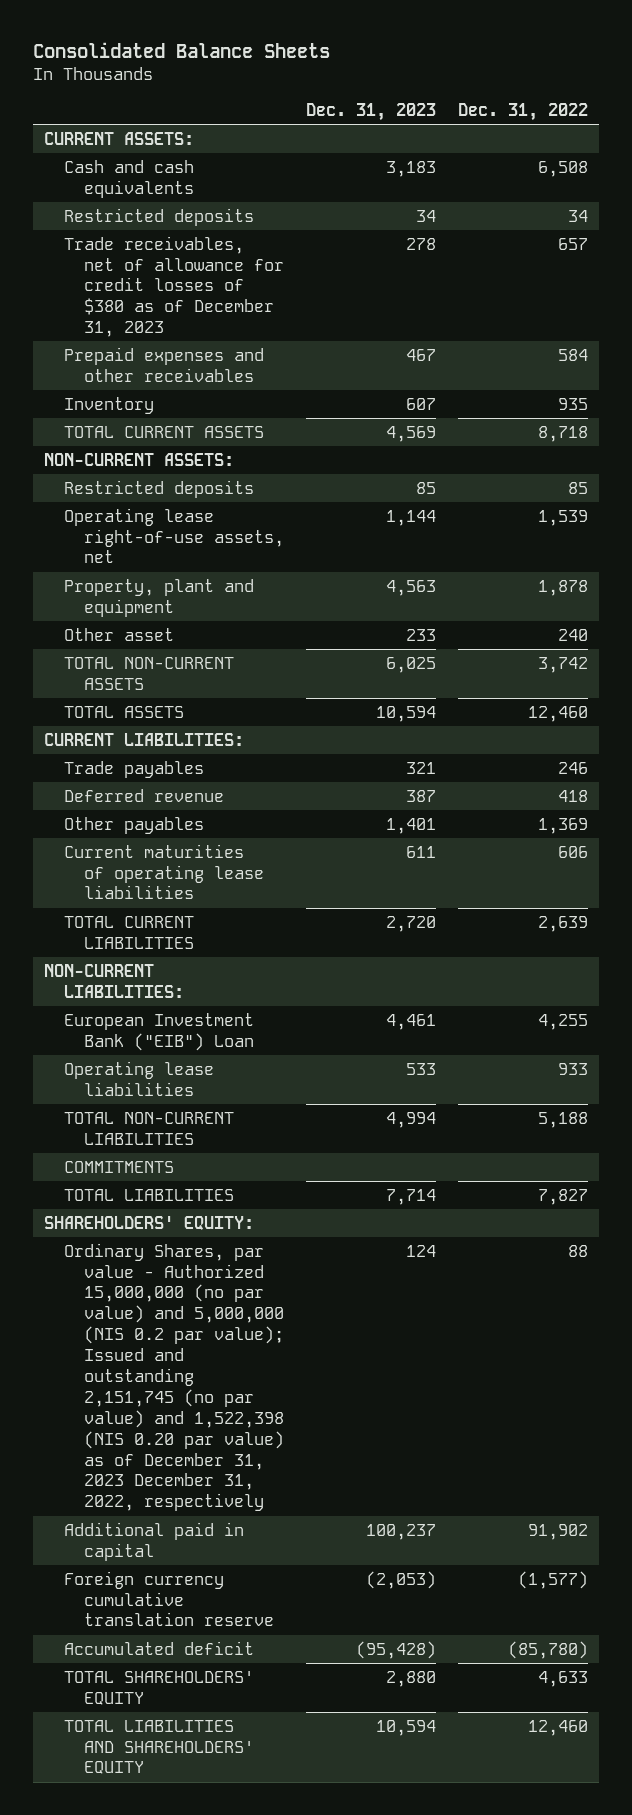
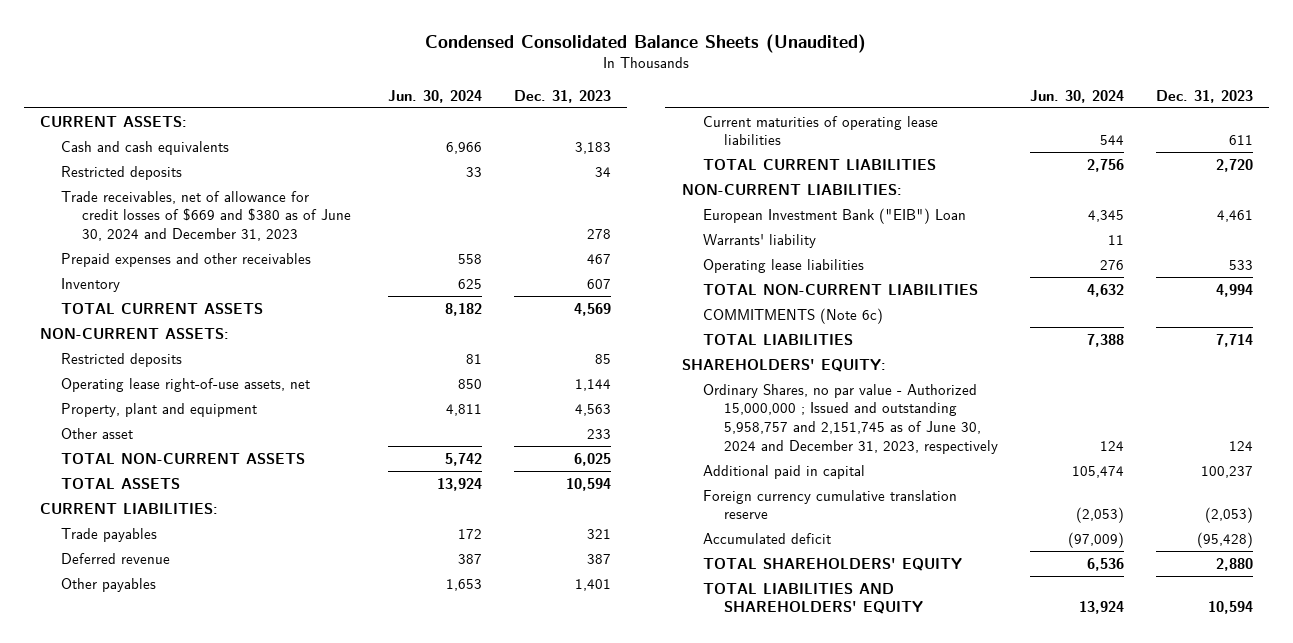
- Consolidated Balance Sheets
+ Condensed Consolidated Balance Sheets (Unaudited)
- | Dec. 31, 2023 | Dec. 31, 2022
+ | Jun. 30, 2024 | Dec. 31, 2023
- Trade receivables, net of allowance for credit losses of $380 as of December 31, 2023 | 278 | 657
+ Trade receivables, net of allowance for credit losses of $669 and $380 as of June 30, 2024 and December 31, 2023 | | 278
+ Warrants' liability | 11 |
- COMMITMENTS
+ COMMITMENTS (Note 6c)
- Ordinary Shares, par value - Authorized 15,000,000 (no par value) and 5,000,000 (NIS 0.2 par value); Issued and outstanding 2,151,745 (no par value) and 1,522,398 (NIS 0.20 par value) as of December 31, 2023 December 31, 2022, respectively | 124 | 88
+ Ordinary Shares, no par value - Authorized 15,000,000 ; Issued and outstanding 5,958,757 and 2,151,745 as of June 30, 2024 and December 31, 2023, respectively | 124 | 124

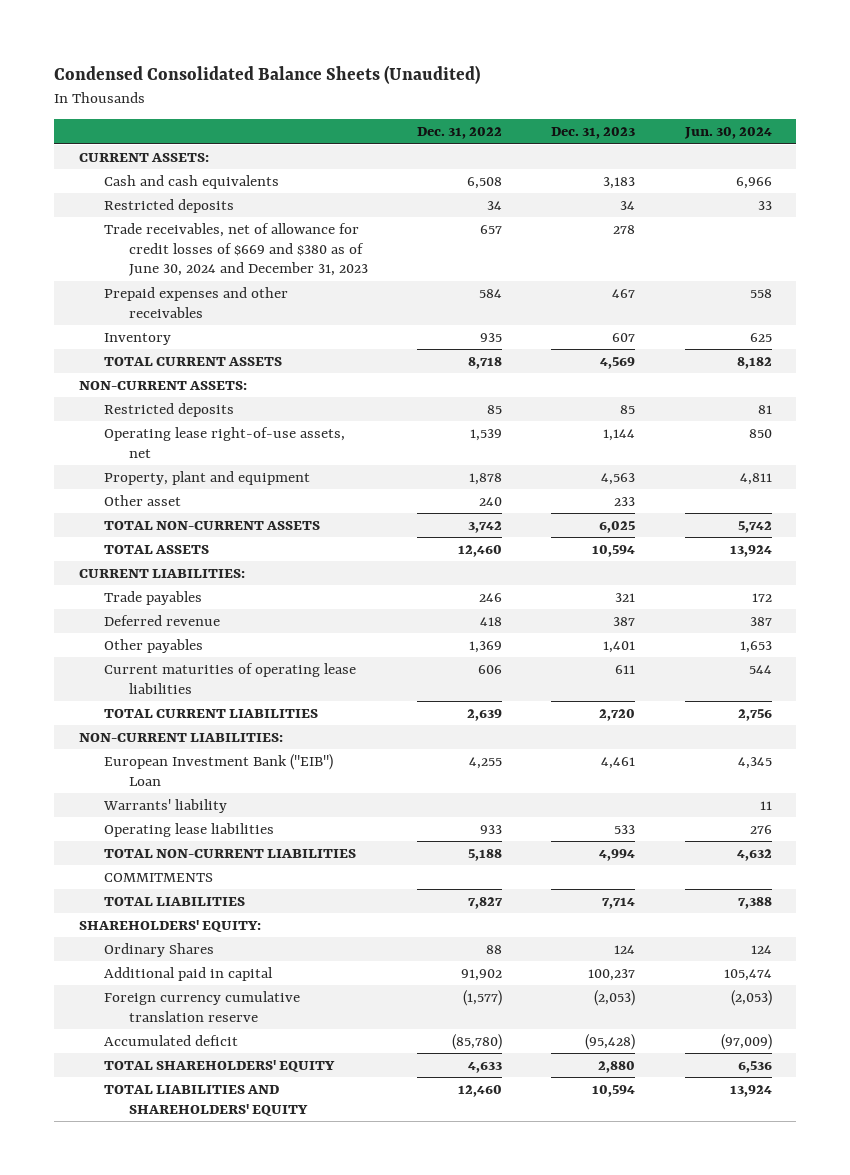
- | Jun. 30, 2024 | Dec. 31, 2023
+ | Dec. 31, 2022 | Dec. 31, 2023 | Jun. 30, 2024
- COMMITMENTS (Note 6c)
+ COMMITMENTS
- Ordinary Shares, no par value - Authorized 15,000,000 ; Issued and outstanding 5,958,757 and 2,151,745 as of June 30, 2024 and December 31, 2023, respectively | 124 | 124
+ Ordinary Shares | 88 | 124 | 124

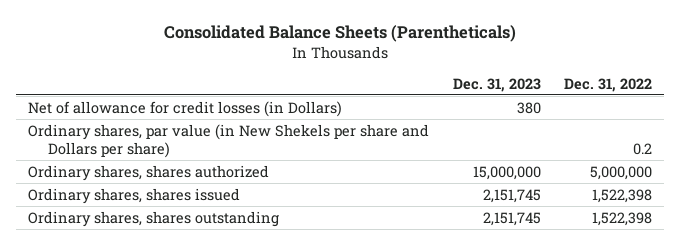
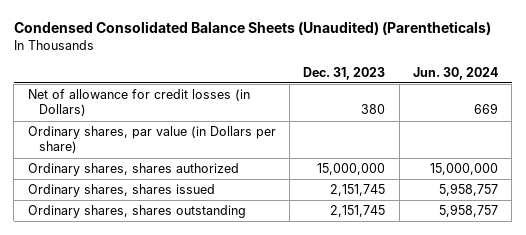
- Consolidated Balance Sheets (Parentheticals)
+ Condensed Consolidated Balance Sheets (Unaudited) (Parentheticals)
- | Dec. 31, 2023 | Dec. 31, 2022
+ | Dec. 31, 2023 | Jun. 30, 2024
- Ordinary shares, par value (in New Shekels per share and Dollars per share) | | 0.2
+ Ordinary shares, par value (in Dollars per share)

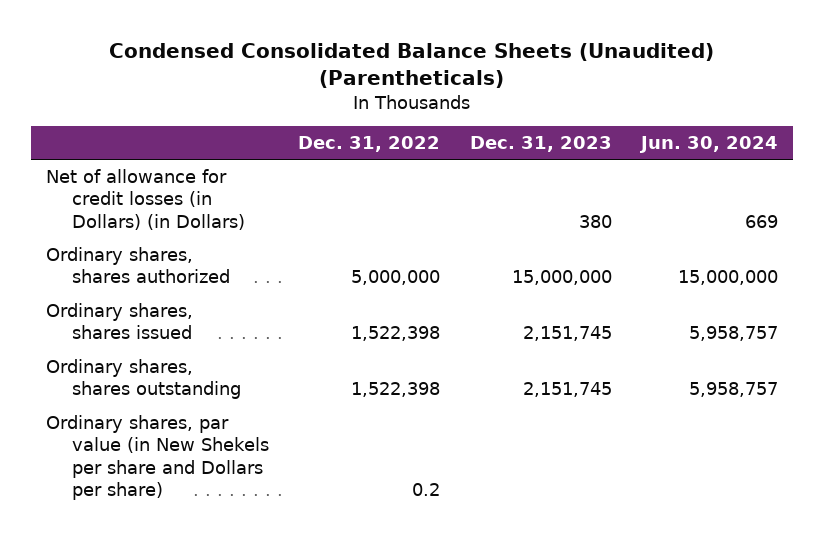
- | Dec. 31, 2023 | Jun. 30, 2024
+ | Dec. 31, 2022 | Dec. 31, 2023 | Jun. 30, 2024
- Net of allowance for credit losses (in Dollars) | 380 | 669
- Ordinary shares, par value (in Dollars per share)
+ Net of allowance for credit losses (in Dollars) (in Dollars) | | 380 | 669
+ Ordinary shares, par value (in New Shekels per share and Dollars per share) | 0.2 | |

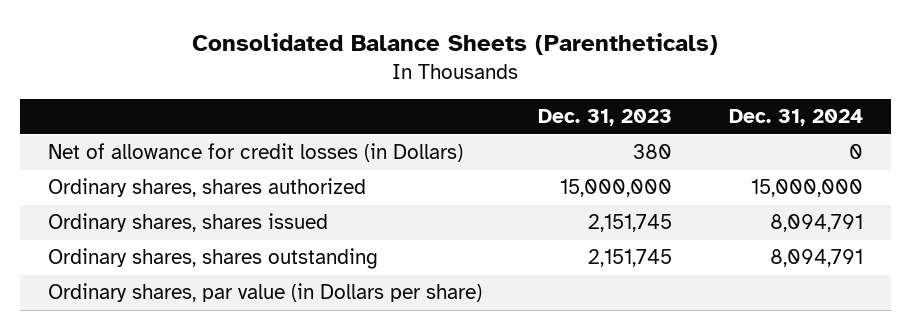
- Condensed Consolidated Balance Sheets (Unaudited) (Parentheticals)
+ Consolidated Balance Sheets (Parentheticals)
- | Dec. 31, 2022 | Dec. 31, 2023 | Jun. 30, 2024
+ | Dec. 31, 2023 | Dec. 31, 2024
- Net of allowance for credit losses (in Dollars) (in Dollars) | | 380 | 669
+ Net of allowance for credit losses (in Dollars) | 380 | 0
- Ordinary shares, par value (in New Shekels per share and Dollars per share) | 0.2 | |
+ Ordinary shares, par value (in Dollars per share)

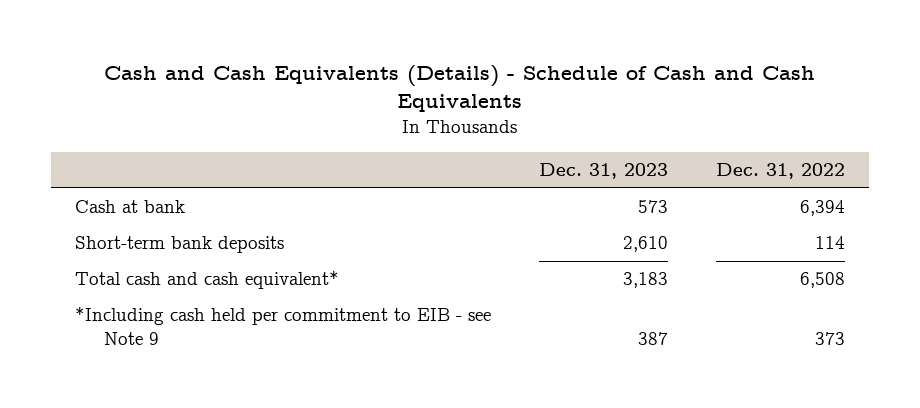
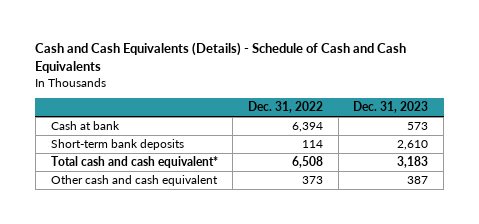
- | Dec. 31, 2023 | Dec. 31, 2022
+ | Dec. 31, 2022 | Dec. 31, 2023
- *Including cash held per commitment to EIB - see Note 9 | 387 | 373
+ Other cash and cash equivalent | 373 | 387

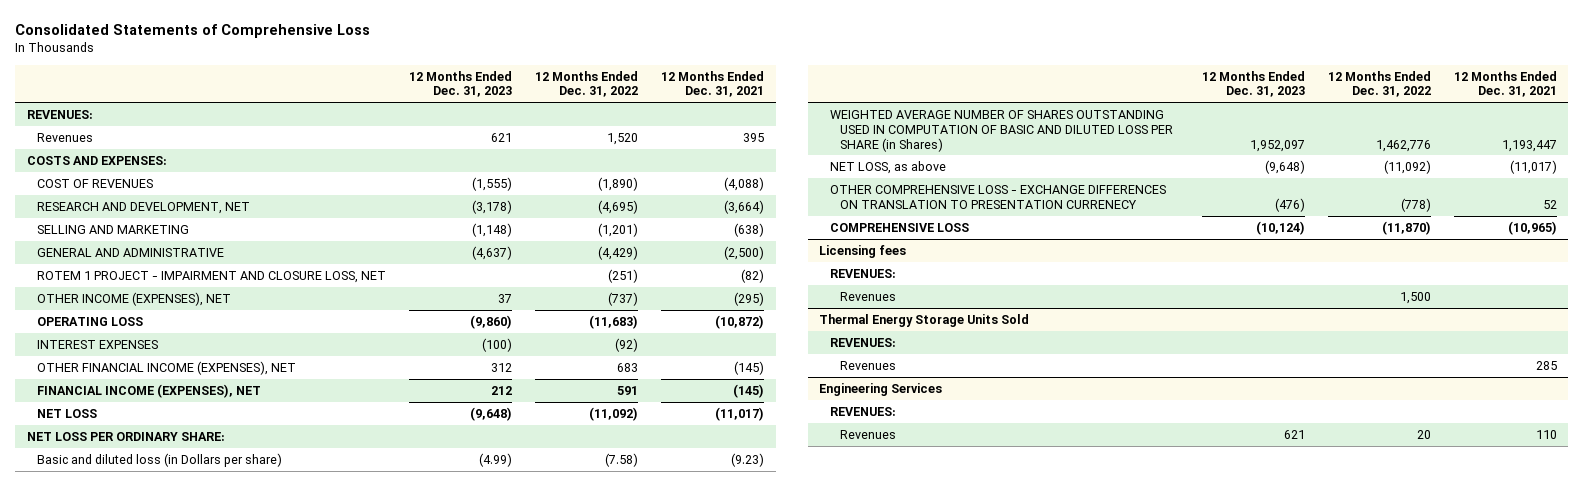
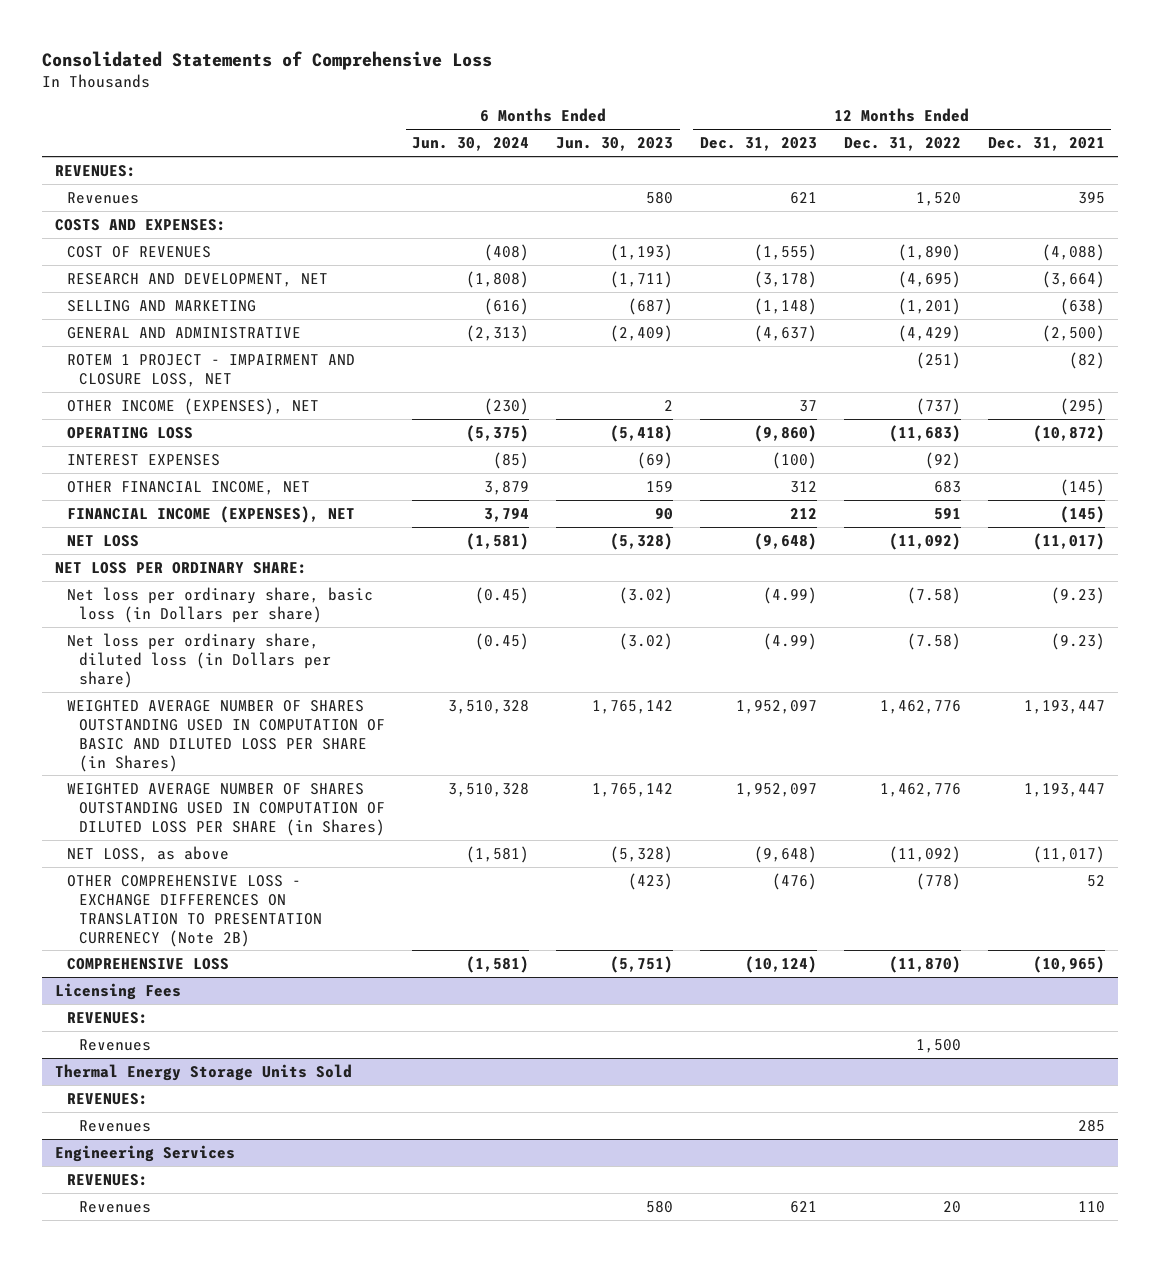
- | 12 Months Ended Dec. 31, 2023 | 12 Months Ended Dec. 31, 2022 | 12 Months Ended Dec. 31, 2021
+ | 6 Months Ended Jun. 30, 2024 | 6 Months Ended Jun. 30, 2023 | 12 Months Ended Dec. 31, 2023 | 12 Months Ended Dec. 31, 2022 | 12 Months Ended Dec. 31, 2021
- OTHER FINANCIAL INCOME (EXPENSES), NET | 312 | 683 | (145)
+ OTHER FINANCIAL INCOME, NET | 3,879 | 159 | 312 | 683 | (145)
- Basic and diluted loss (in Dollars per share) | (4.99) | (7.58) | (9.23)
+ Net loss per ordinary share, basic loss (in Dollars per share) | (0.45) | (3.02) | (4.99) | (7.58) | (9.23)
+ Net loss per ordinary share, diluted loss (in Dollars per share) | (0.45) | (3.02) | (4.99) | (7.58) | (9.23)
+ WEIGHTED AVERAGE NUMBER OF SHARES OUTSTANDING USED IN COMPUTATION OF DILUTED LOSS PER SHARE (in Shares) | 3,510,328 | 1,765,142 | 1,952,097 | 1,462,776 | 1,193,447
- OTHER COMPREHENSIVE LOSS - EXCHANGE DIFFERENCES ON TRANSLATION TO PRESENTATION CURRENECY | (476) | (778) | 52
+ OTHER COMPREHENSIVE LOSS - EXCHANGE DIFFERENCES ON TRANSLATION TO PRESENTATION CURRENECY (Note 2B) | | (423) | (476) | (778) | 52
- Licensing fees
+ Licensing Fees

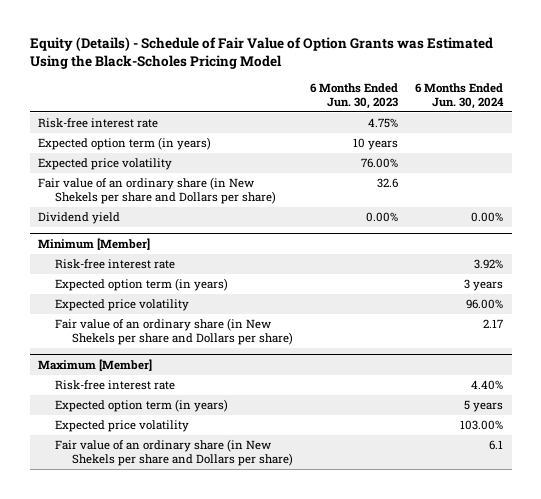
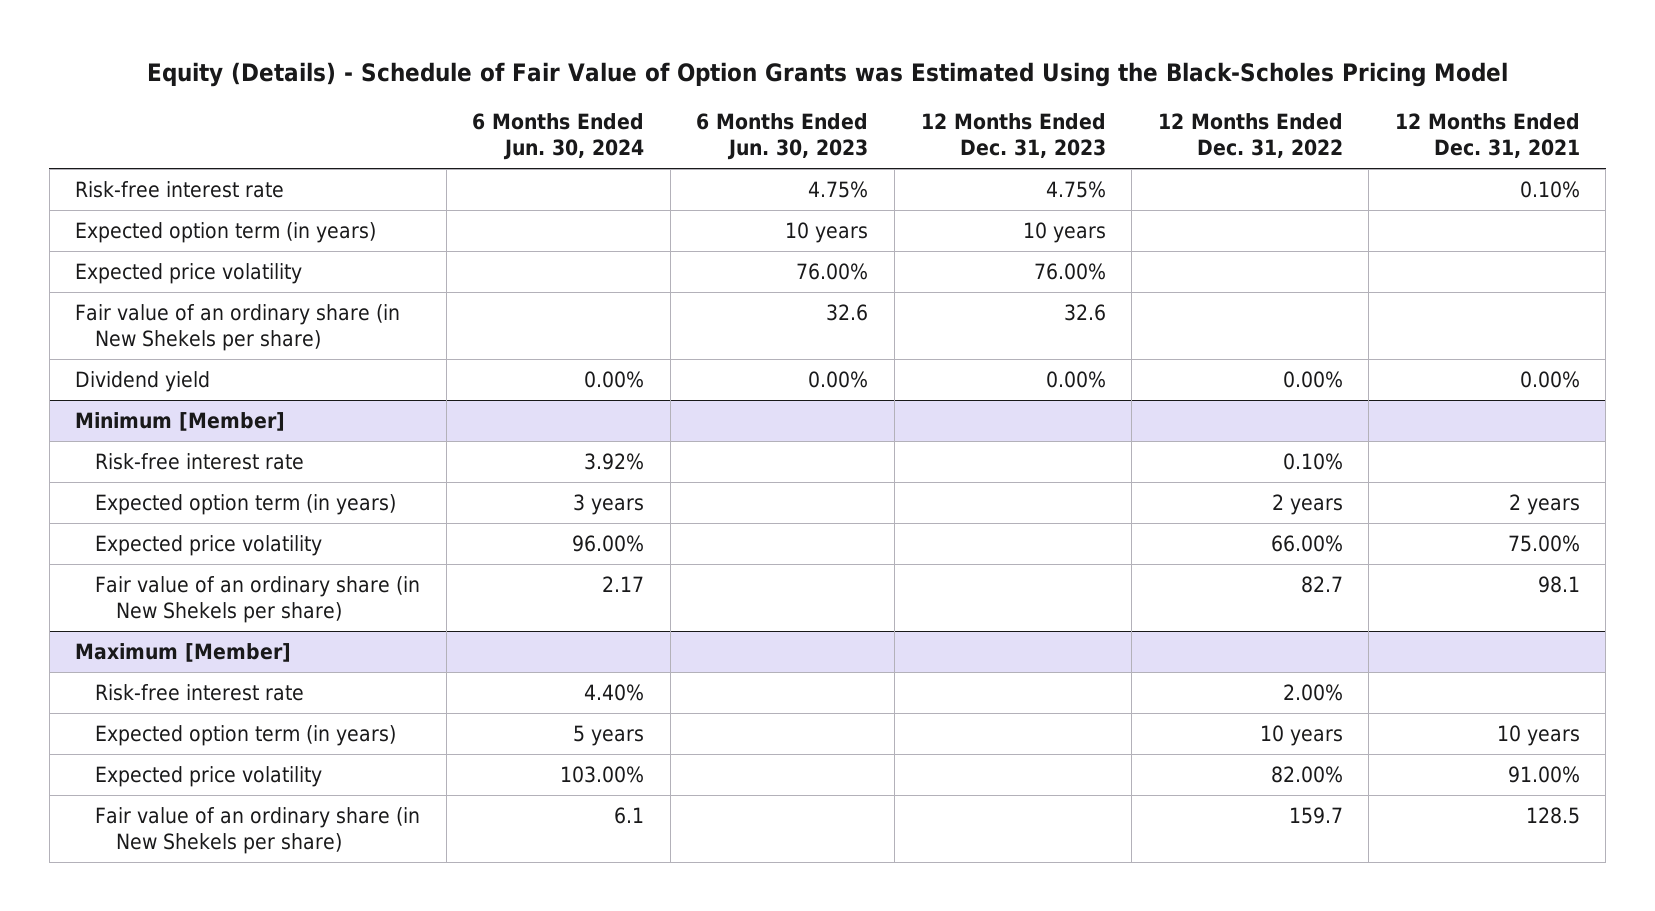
- | 6 Months Ended Jun. 30, 2023 | 6 Months Ended Jun. 30, 2024
+ | 6 Months Ended Jun. 30, 2024 | 6 Months Ended Jun. 30, 2023 | 12 Months Ended Dec. 31, 2023 | 12 Months Ended Dec. 31, 2022 | 12 Months Ended Dec. 31, 2021
- Fair value of an ordinary share (in New Shekels per share and Dollars per share) | 32.6 |
+ Fair value of an ordinary share (in New Shekels per share) | | 32.6 | 32.6 | |
@ Minimum [Member]
- Fair value of an ordinary share (in New Shekels per share and Dollars per share) | | 2.17
+ Fair value of an ordinary share (in New Shekels per share) | 2.17 | | | 82.7 | 98.1
@ Maximum [Member]
- Fair value of an ordinary share (in New Shekels per share and Dollars per share) | | 6.1
+ Fair value of an ordinary share (in New Shekels per share) | 6.1 | | | 159.7 | 128.5

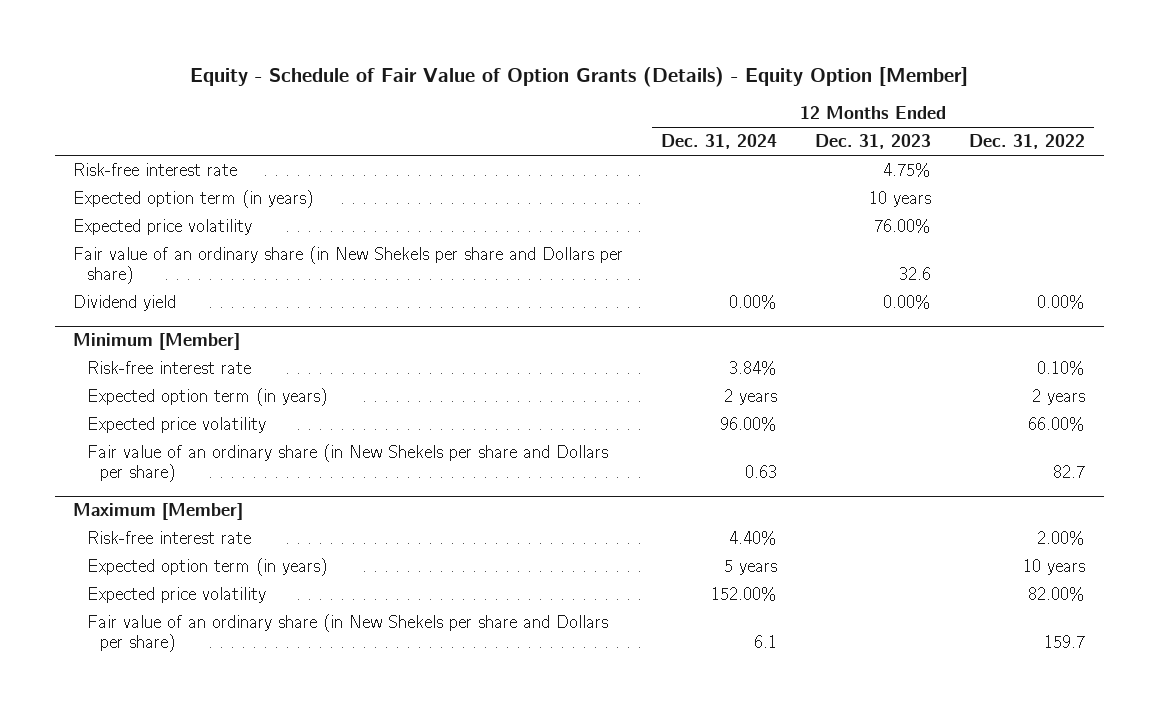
- Equity (Details) - Schedule of Fair Value of Option Grants was Estimated Using the Black-Scholes Pricing Model
+ Equity - Schedule of Fair Value of Option Grants (Details) - Equity Option [Member]
- | 6 Months Ended Jun. 30, 2024 | 6 Months Ended Jun. 30, 2023 | 12 Months Ended Dec. 31, 2023 | 12 Months Ended Dec. 31, 2022 | 12 Months Ended Dec. 31, 2021
+ | 12 Months Ended Dec. 31, 2024 | 12 Months Ended Dec. 31, 2023 | 12 Months Ended Dec. 31, 2022
- Fair value of an ordinary share (in New Shekels per share) | | 32.6 | 32.6 | |
+ Fair value of an ordinary share (in New Shekels per share and Dollars per share) | | 32.6 |
@ Minimum [Member]
- Fair value of an ordinary share (in New Shekels per share) | 2.17 | | | 82.7 | 98.1
+ Fair value of an ordinary share (in New Shekels per share and Dollars per share) | 0.63 | | 82.7
@ Maximum [Member]
- Fair value of an ordinary share (in New Shekels per share) | 6.1 | | | 159.7 | 128.5
+ Fair value of an ordinary share (in New Shekels per share and Dollars per share) | 6.1 | | 159.7

